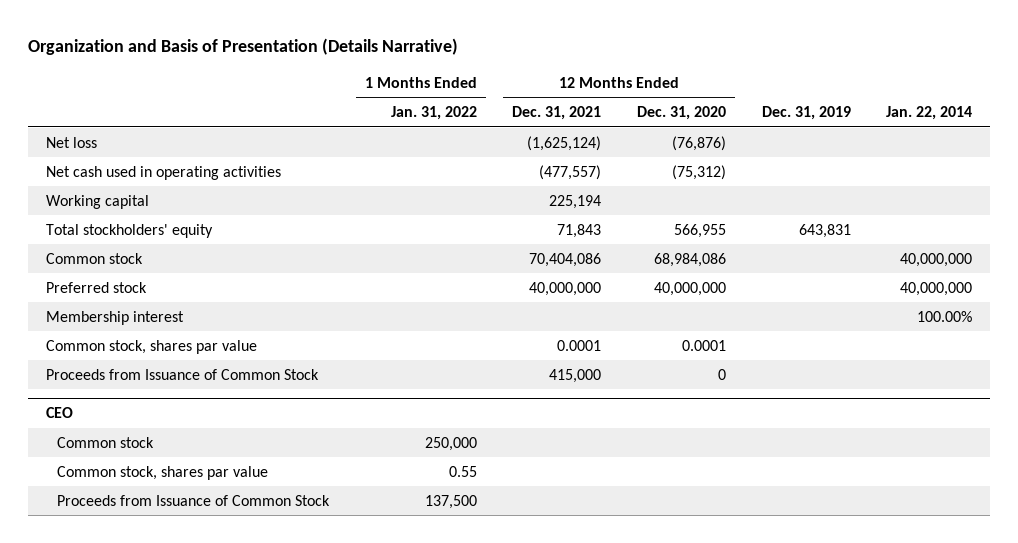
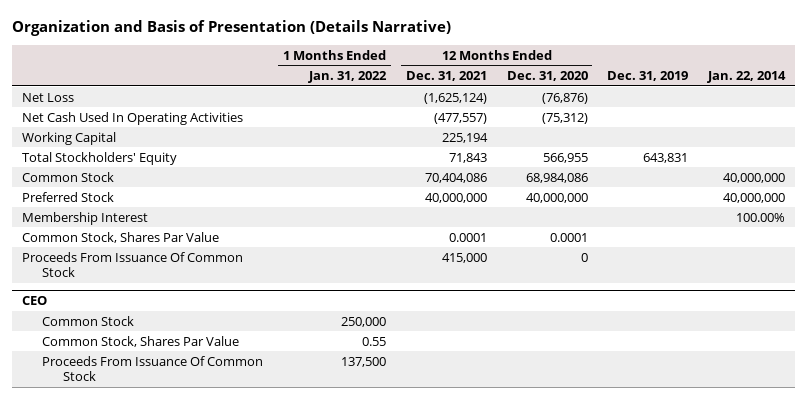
- Net loss | | (1,625,124) | (76,876) | |
- Net cash used in operating activities | | (477,557) | (75,312) | |
- Working capital | | 225,194 | | |
- Total stockholders' equity | | 71,843 | 566,955 | 643,831 |
- Common stock | | 70,404,086 | 68,984,086 | | 40,000,000
- Preferred stock | | 40,000,000 | 40,000,000 | | 40,000,000
- Membership interest | | | | | 100.00%
- Common stock, shares par value | | 0.0001 | 0.0001 | |
- Proceeds from Issuance of Common Stock | | 415,000 | 0 | |
+ Net Loss | | (1,625,124) | (76,876) | |
+ Net Cash Used In Operating Activities | | (477,557) | (75,312) | |
+ Working Capital | | 225,194 | | |
+ Total Stockholders' Equity | | 71,843 | 566,955 | 643,831 |
+ Common Stock | | 70,404,086 | 68,984,086 | | 40,000,000
+ Preferred Stock | | 40,000,000 | 40,000,000 | | 40,000,000
+ Membership Interest | | | | | 100.00%
+ Common Stock, Shares Par Value | | 0.0001 | 0.0001 | |
+ Proceeds From Issuance Of Common Stock | | 415,000 | 0 | |
@ CEO
- Common stock | 250,000 | | | |
- Common stock, shares par value | 0.55 | | | |
- Proceeds from Issuance of Common Stock | 137,500 | | | |
+ Common Stock | 250,000 | | | |
+ Common Stock, Shares Par Value | 0.55 | | | |
+ Proceeds From Issuance Of Common Stock | 137,500 | | | |

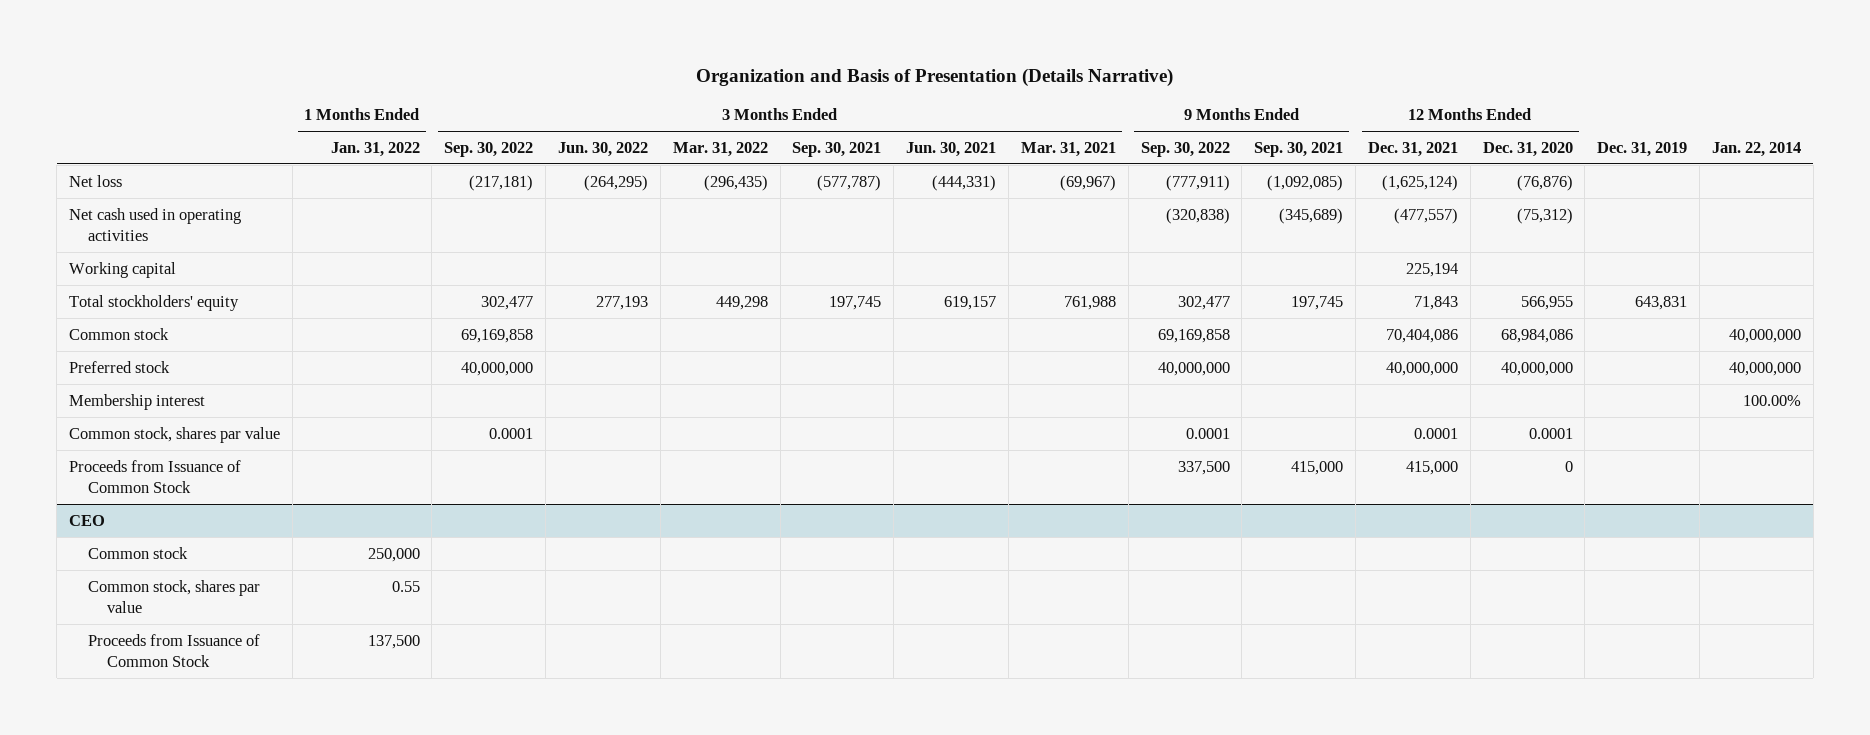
- | 1 Months Ended Jan. 31, 2022 | 12 Months Ended Dec. 31, 2021 | 12 Months Ended Dec. 31, 2020 | Dec. 31, 2019 | Jan. 22, 2014
+ | 1 Months Ended Jan. 31, 2022 | 3 Months Ended Sep. 30, 2022 | 3 Months Ended Jun. 30, 2022 | 3 Months Ended Mar. 31, 2022 | 3 Months Ended Sep. 30, 2021 | 3 Months Ended Jun. 30, 2021 | 3 Months Ended Mar. 31, 2021 | 9 Months Ended Sep. 30, 2022 | 9 Months Ended Sep. 30, 2021 | 12 Months Ended Dec. 31, 2021 | 12 Months Ended Dec. 31, 2020 | Dec. 31, 2019 | Jan. 22, 2014
- Net Loss | | (1,625,124) | (76,876) | |
- Net Cash Used In Operating Activities | | (477,557) | (75,312) | |
- Working Capital | | 225,194 | | |
- Total Stockholders' Equity | | 71,843 | 566,955 | 643,831 |
- Common Stock | | 70,404,086 | 68,984,086 | | 40,000,000
- Preferred Stock | | 40,000,000 | 40,000,000 | | 40,000,000
- Membership Interest | | | | | 100.00%
- Common Stock, Shares Par Value | | 0.0001 | 0.0001 | |
- Proceeds From Issuance Of Common Stock | | 415,000 | 0 | |
+ Net loss | | (217,181) | (264,295) | (296,435) | (577,787) | (444,331) | (69,967) | (777,911) | (1,092,085) | (1,625,124) | (76,876) | |
+ Net cash used in operating activities | | | | | | | | (320,838) | (345,689) | (477,557) | (75,312) | |
+ Working capital | | | | | | | | | | 225,194 | | |
+ Total stockholders' equity | | 302,477 | 277,193 | 449,298 | 197,745 | 619,157 | 761,988 | 302,477 | 197,745 | 71,843 | 566,955 | 643,831 |
+ Common stock | | 69,169,858 | | | | | | 69,169,858 | | 70,404,086 | 68,984,086 | | 40,000,000
+ Preferred stock | | 40,000,000 | | | | | | 40,000,000 | | 40,000,000 | 40,000,000 | | 40,000,000
+ Membership interest | | | | | | | | | | | | | 100.00%
+ Common stock, shares par value | | 0.0001 | | | | | | 0.0001 | | 0.0001 | 0.0001 | |
+ Proceeds from Issuance of Common Stock | | | | | | | | 337,500 | 415,000 | 415,000 | 0 | |
@ CEO
- Common Stock | 250,000 | | | |
- Common Stock, Shares Par Value | 0.55 | | | |
- Proceeds From Issuance Of Common Stock | 137,500 | | | |
+ Common stock | 250,000 | | | | | | | | | | | |
+ Common stock, shares par value | 0.55 | | | | | | | | | | | |
+ Proceeds from Issuance of Common Stock | 137,500 | | | | | | | | | | | |

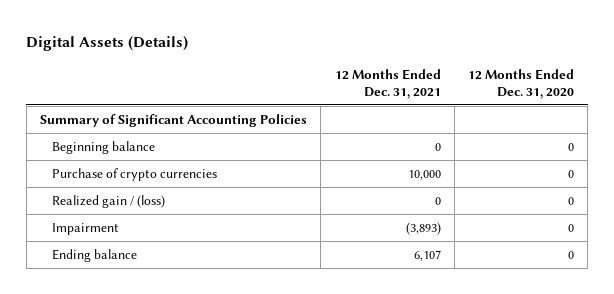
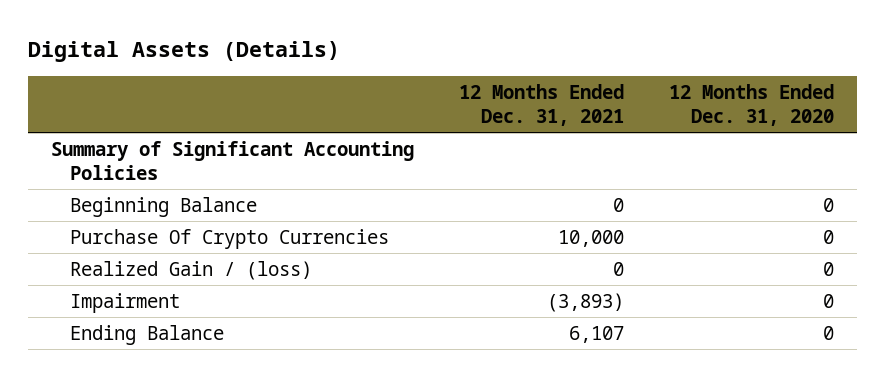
- Beginning balance | 0 | 0
- Purchase of crypto currencies | 10,000 | 0
- Realized gain / (loss) | 0 | 0
+ Beginning Balance | 0 | 0
+ Purchase Of Crypto Currencies | 10,000 | 0
+ Realized Gain / (loss) | 0 | 0
- Ending balance | 6,107 | 0
+ Ending Balance | 6,107 | 0

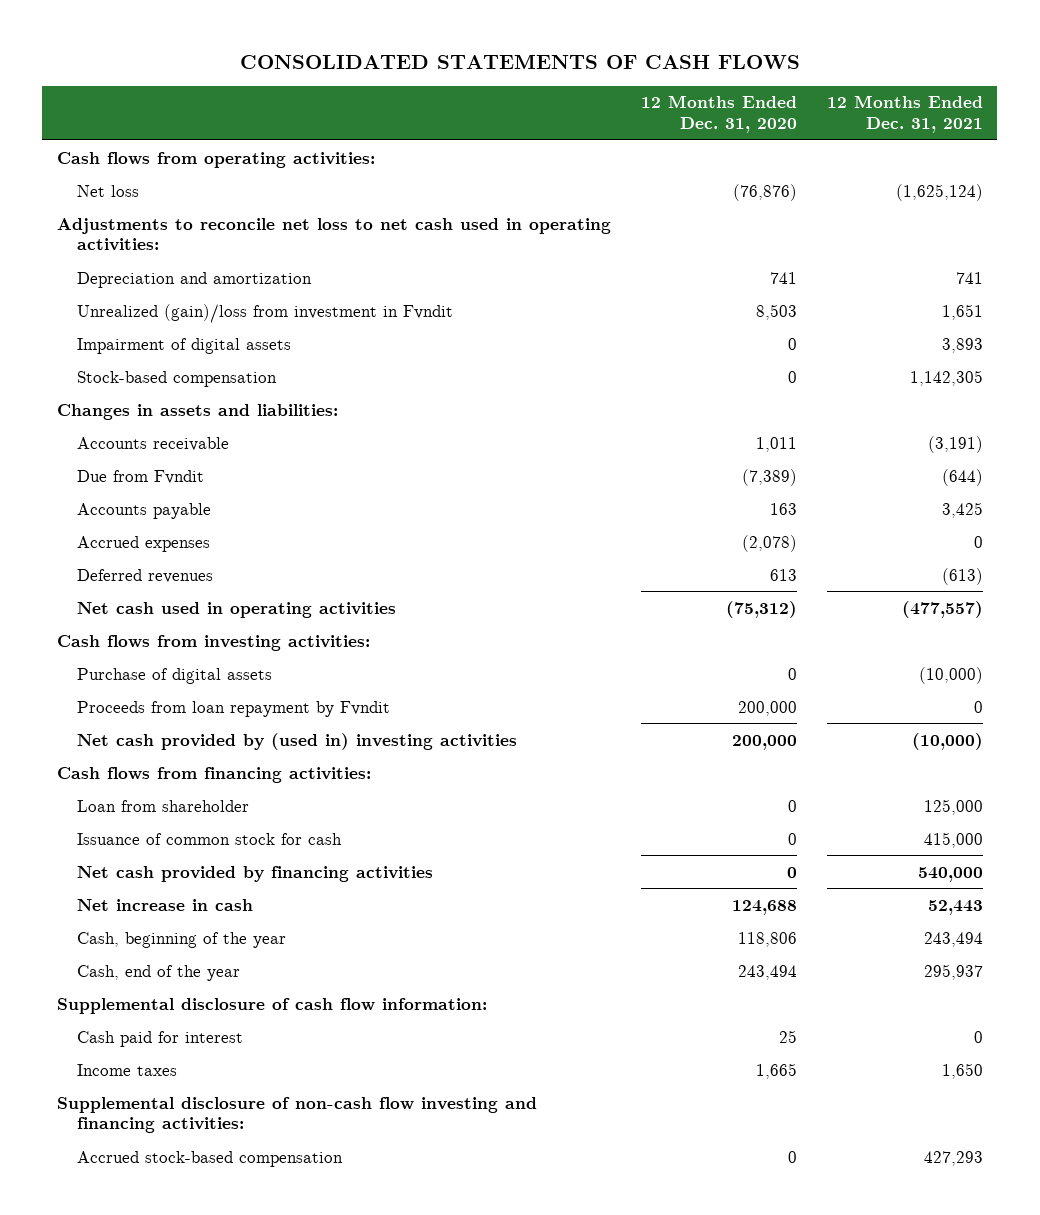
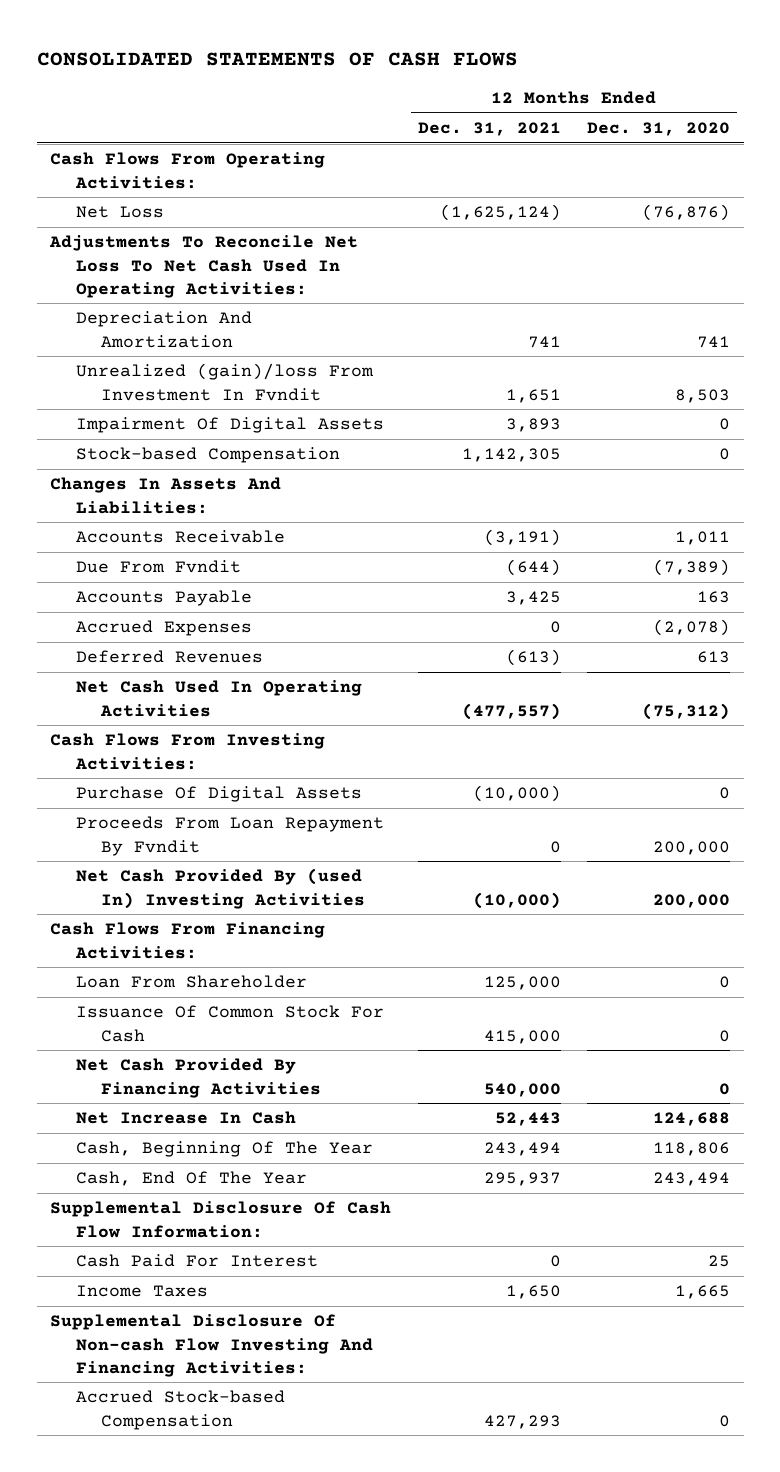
- | 12 Months Ended Dec. 31, 2020 | 12 Months Ended Dec. 31, 2021
+ | 12 Months Ended Dec. 31, 2021 | 12 Months Ended Dec. 31, 2020
- Cash flows from operating activities:
- Net loss | (76,876) | (1,625,124)
- Adjustments to reconcile net loss to net cash used in operating activities:
- Depreciation and amortization | 741 | 741
- Unrealized (gain)/loss from investment in Fvndit | 8,503 | 1,651
- Impairment of digital assets | 0 | 3,893
- Stock-based compensation | 0 | 1,142,305
- Changes in assets and liabilities:
- Accounts receivable | 1,011 | (3,191)
- Due from Fvndit | (7,389) | (644)
- Accounts payable | 163 | 3,425
- Accrued expenses | (2,078) | 0
- Deferred revenues | 613 | (613)
- Net cash used in operating activities | (75,312) | (477,557)
- Cash flows from investing activities:
- Purchase of digital assets | 0 | (10,000)
- Proceeds from loan repayment by Fvndit | 200,000 | 0
- Net cash provided by (used in) investing activities | 200,000 | (10,000)
- Cash flows from financing activities:
- Loan from shareholder | 0 | 125,000
- Issuance of common stock for cash | 0 | 415,000
- Net cash provided by financing activities | 0 | 540,000
- Net increase in cash | 124,688 | 52,443
- Cash, beginning of the year | 118,806 | 243,494
- Cash, end of the year | 243,494 | 295,937
- Supplemental disclosure of cash flow information:
- Cash paid for interest | 25 | 0
- Income taxes | 1,665 | 1,650
- Supplemental disclosure of non-cash flow investing and financing activities:
- Accrued stock-based compensation | 0 | 427,293
+ Cash Flows From Operating Activities:
+ Net Loss | (1,625,124) | (76,876)
+ Adjustments To Reconcile Net Loss To Net Cash Used In Operating Activities:
+ Depreciation And Amortization | 741 | 741
+ Unrealized (gain)/loss From Investment In Fvndit | 1,651 | 8,503
+ Impairment Of Digital Assets | 3,893 | 0
+ Stock-based Compensation | 1,142,305 | 0
+ Changes In Assets And Liabilities:
+ Accounts Receivable | (3,191) | 1,011
+ Due From Fvndit | (644) | (7,389)
+ Accounts Payable | 3,425 | 163
+ Accrued Expenses | 0 | (2,078)
+ Deferred Revenues | (613) | 613
+ Net Cash Used In Operating Activities | (477,557) | (75,312)
+ Cash Flows From Investing Activities:
+ Purchase Of Digital Assets | (10,000) | 0
+ Proceeds From Loan Repayment By Fvndit | 0 | 200,000
+ Net Cash Provided By (used In) Investing Activities | (10,000) | 200,000
+ Cash Flows From Financing Activities:
+ Loan From Shareholder | 125,000 | 0
+ Issuance Of Common Stock For Cash | 415,000 | 0
+ Net Cash Provided By Financing Activities | 540,000 | 0
+ Net Increase In Cash | 52,443 | 124,688
+ Cash, Beginning Of The Year | 243,494 | 118,806
+ Cash, End Of The Year | 295,937 | 243,494
+ Supplemental Disclosure Of Cash Flow Information:
+ Cash Paid For Interest | 0 | 25
+ Income Taxes | 1,650 | 1,665
+ Supplemental Disclosure Of Non-cash Flow Investing And Financing Activities:
+ Accrued Stock-based Compensation | 427,293 | 0

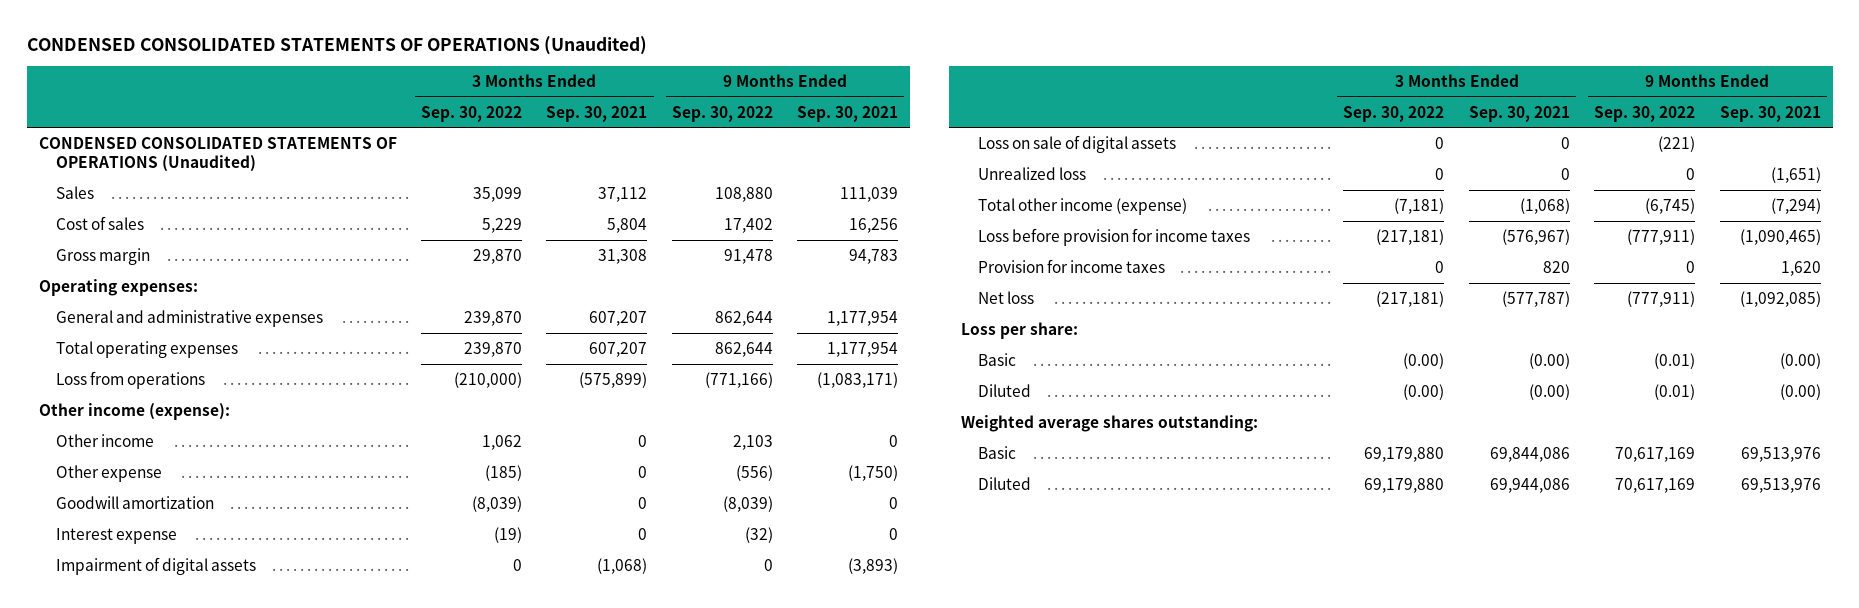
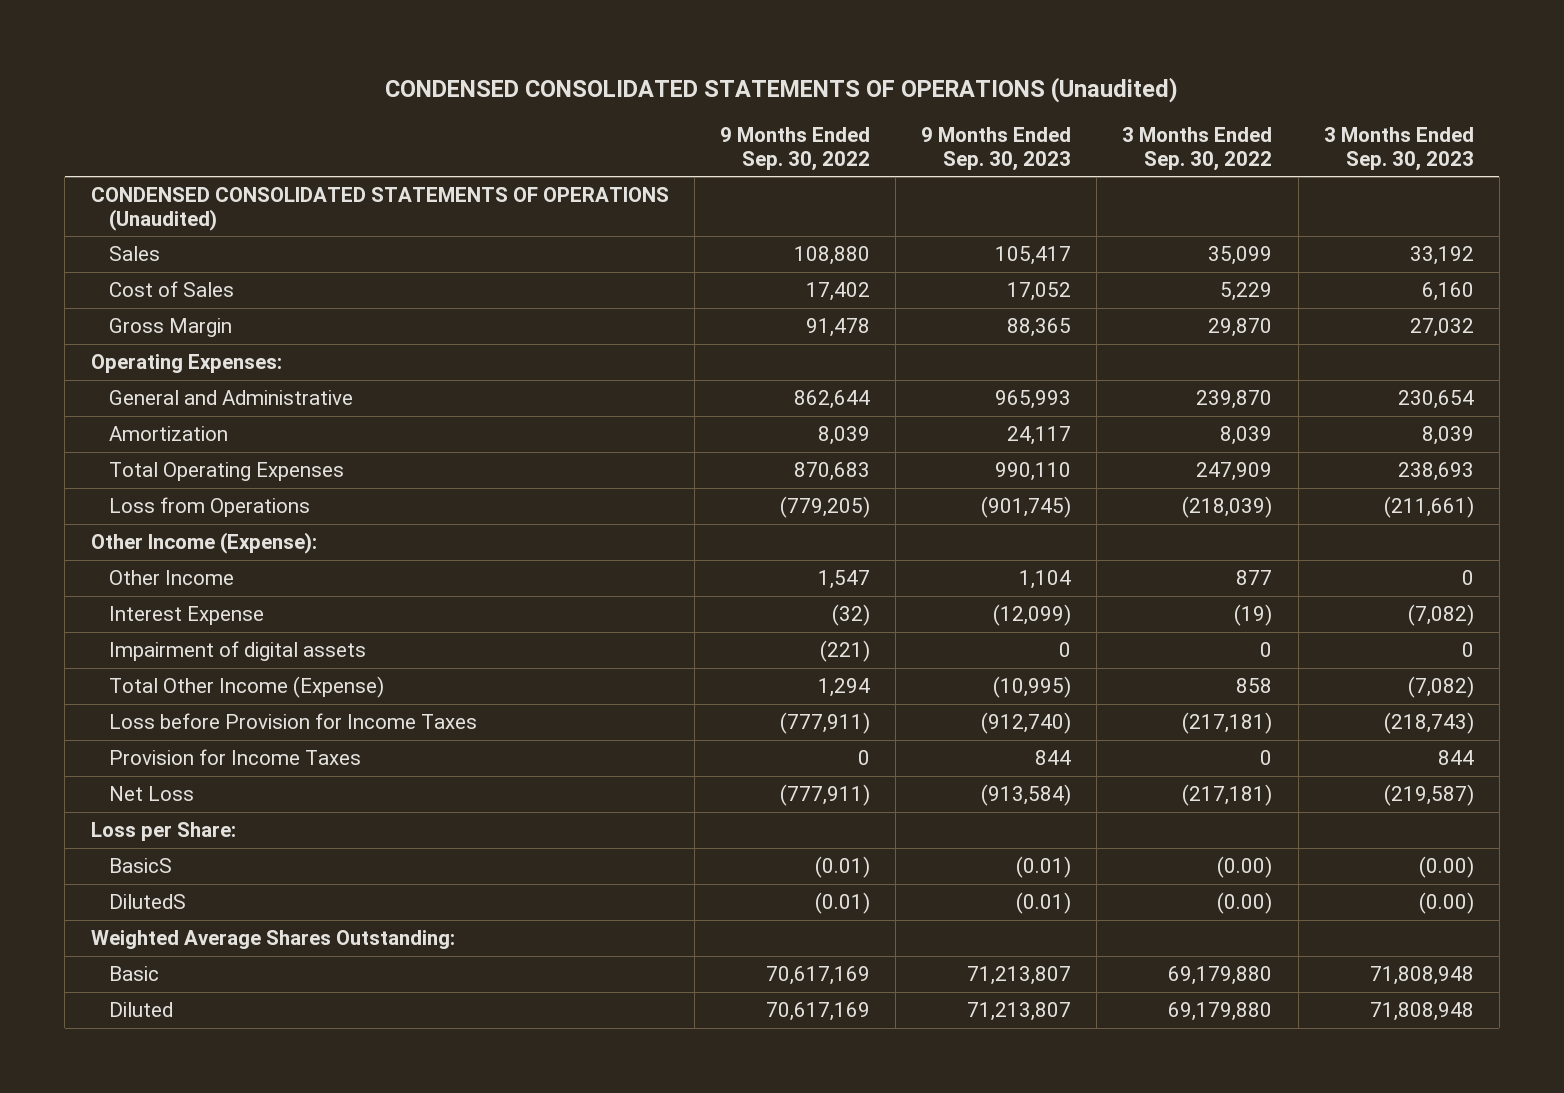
- | 3 Months Ended Sep. 30, 2022 | 3 Months Ended Sep. 30, 2021 | 9 Months Ended Sep. 30, 2022 | 9 Months Ended Sep. 30, 2021
+ | 9 Months Ended Sep. 30, 2022 | 9 Months Ended Sep. 30, 2023 | 3 Months Ended Sep. 30, 2022 | 3 Months Ended Sep. 30, 2023
- Cost of sales | 5,229 | 5,804 | 17,402 | 16,256
- Gross margin | 29,870 | 31,308 | 91,478 | 94,783
- Operating expenses:
- General and administrative expenses | 239,870 | 607,207 | 862,644 | 1,177,954
- Total operating expenses | 239,870 | 607,207 | 862,644 | 1,177,954
- Loss from operations | (210,000) | (575,899) | (771,166) | (1,083,171)
- Other income (expense):
- Other income | 1,062 | 0 | 2,103 | 0
- Other expense | (185) | 0 | (556) | (1,750)
- Goodwill amortization | (8,039) | 0 | (8,039) | 0
- Interest expense | (19) | 0 | (32) | 0
- Impairment of digital assets | 0 | (1,068) | 0 | (3,893)
- Loss on sale of digital assets | 0 | 0 | (221) |
- Unrealized loss | 0 | 0 | 0 | (1,651)
- Total other income (expense) | (7,181) | (1,068) | (6,745) | (7,294)
- Loss before provision for income taxes | (217,181) | (576,967) | (777,911) | (1,090,465)
- Provision for income taxes | 0 | 820 | 0 | 1,620
- Net loss | (217,181) | (577,787) | (777,911) | (1,092,085)
- Loss per share:
- Basic | (0.00) | (0.00) | (0.01) | (0.00)
- Diluted | (0.00) | (0.00) | (0.01) | (0.00)
- Weighted average shares outstanding:
+ Cost of Sales | 17,402 | 17,052 | 5,229 | 6,160
+ Gross Margin | 91,478 | 88,365 | 29,870 | 27,032
+ Operating Expenses:
+ General and Administrative | 862,644 | 965,993 | 239,870 | 230,654
+ Amortization | 8,039 | 24,117 | 8,039 | 8,039
+ Total Operating Expenses | 870,683 | 990,110 | 247,909 | 238,693
+ Loss from Operations | (779,205) | (901,745) | (218,039) | (211,661)
+ Other Income (Expense):
+ Other Income | 1,547 | 1,104 | 877 | 0
+ Interest Expense | (32) | (12,099) | (19) | (7,082)
+ Impairment of digital assets | (221) | 0 | 0 | 0
+ Total Other Income (Expense) | 1,294 | (10,995) | 858 | (7,082)
+ Loss before Provision for Income Taxes | (777,911) | (912,740) | (217,181) | (218,743)
+ Provision for Income Taxes | 0 | 844 | 0 | 844
+ Net Loss | (777,911) | (913,584) | (217,181) | (219,587)
+ Loss per Share:
+ BasicS | (0.01) | (0.01) | (0.00) | (0.00)
+ DilutedS | (0.01) | (0.01) | (0.00) | (0.00)
+ Weighted Average Shares Outstanding:

